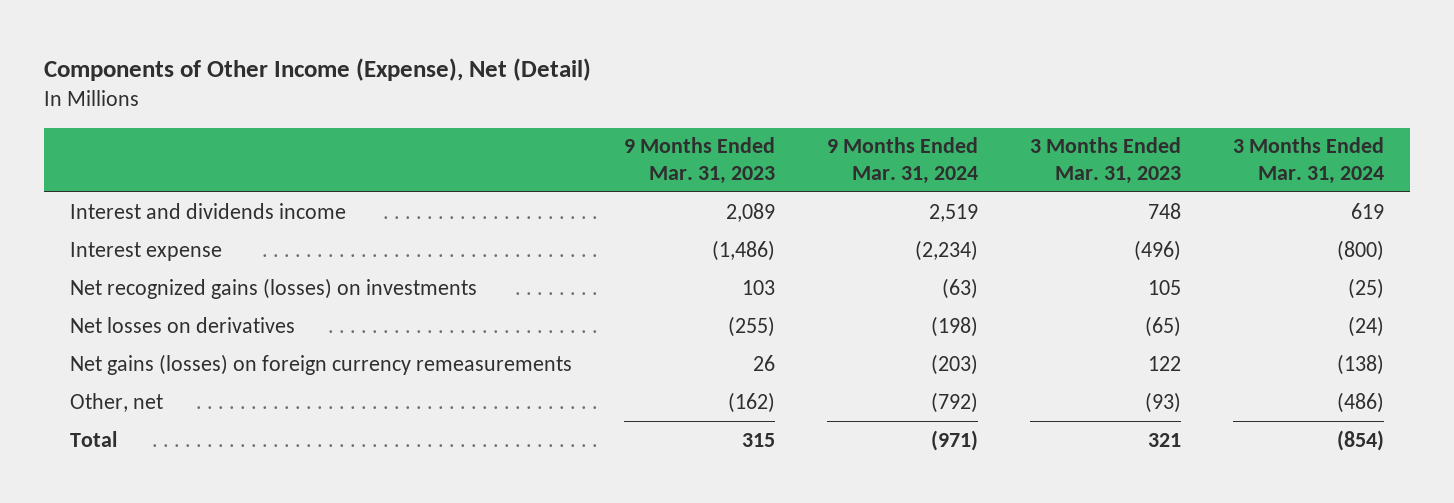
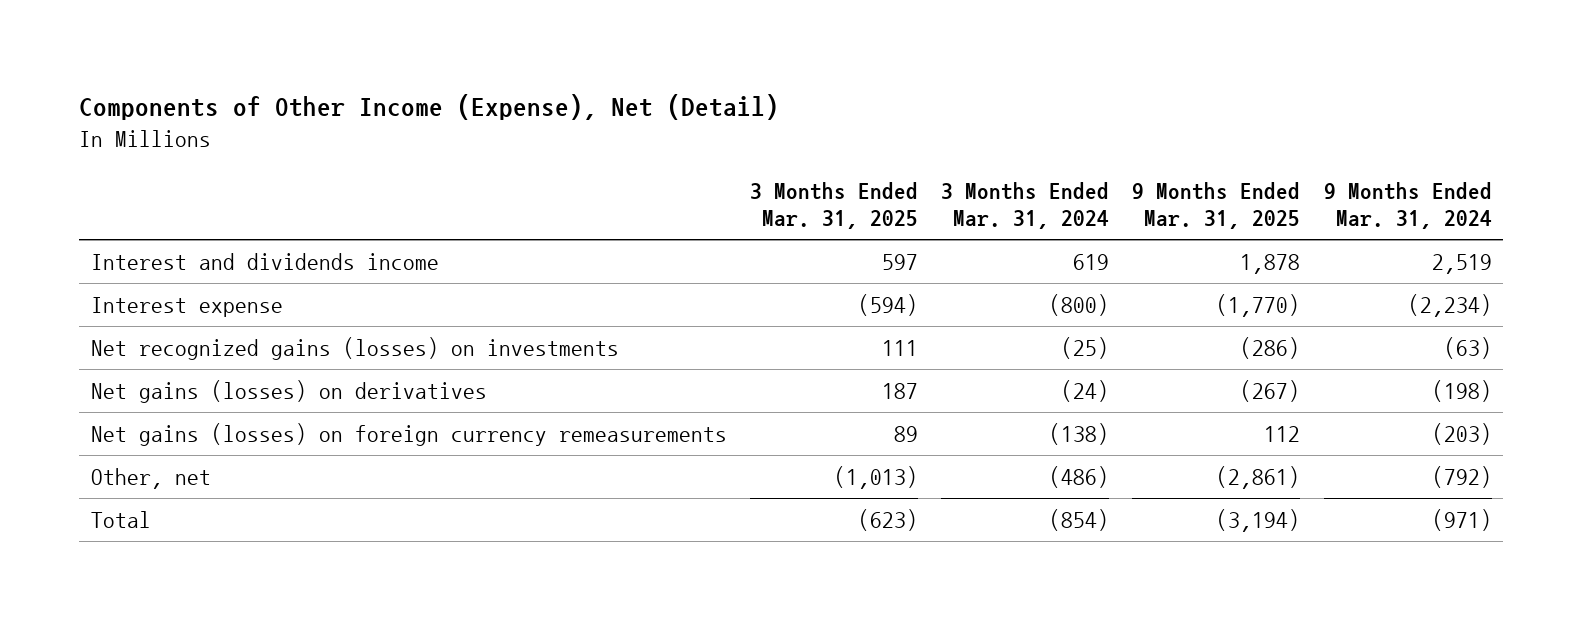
- | 9 Months Ended Mar. 31, 2023 | 9 Months Ended Mar. 31, 2024 | 3 Months Ended Mar. 31, 2023 | 3 Months Ended Mar. 31, 2024
+ | 3 Months Ended Mar. 31, 2025 | 3 Months Ended Mar. 31, 2024 | 9 Months Ended Mar. 31, 2025 | 9 Months Ended Mar. 31, 2024
- Net losses on derivatives | (255) | (198) | (65) | (24)
+ Net gains (losses) on derivatives | 187 | (24) | (267) | (198)

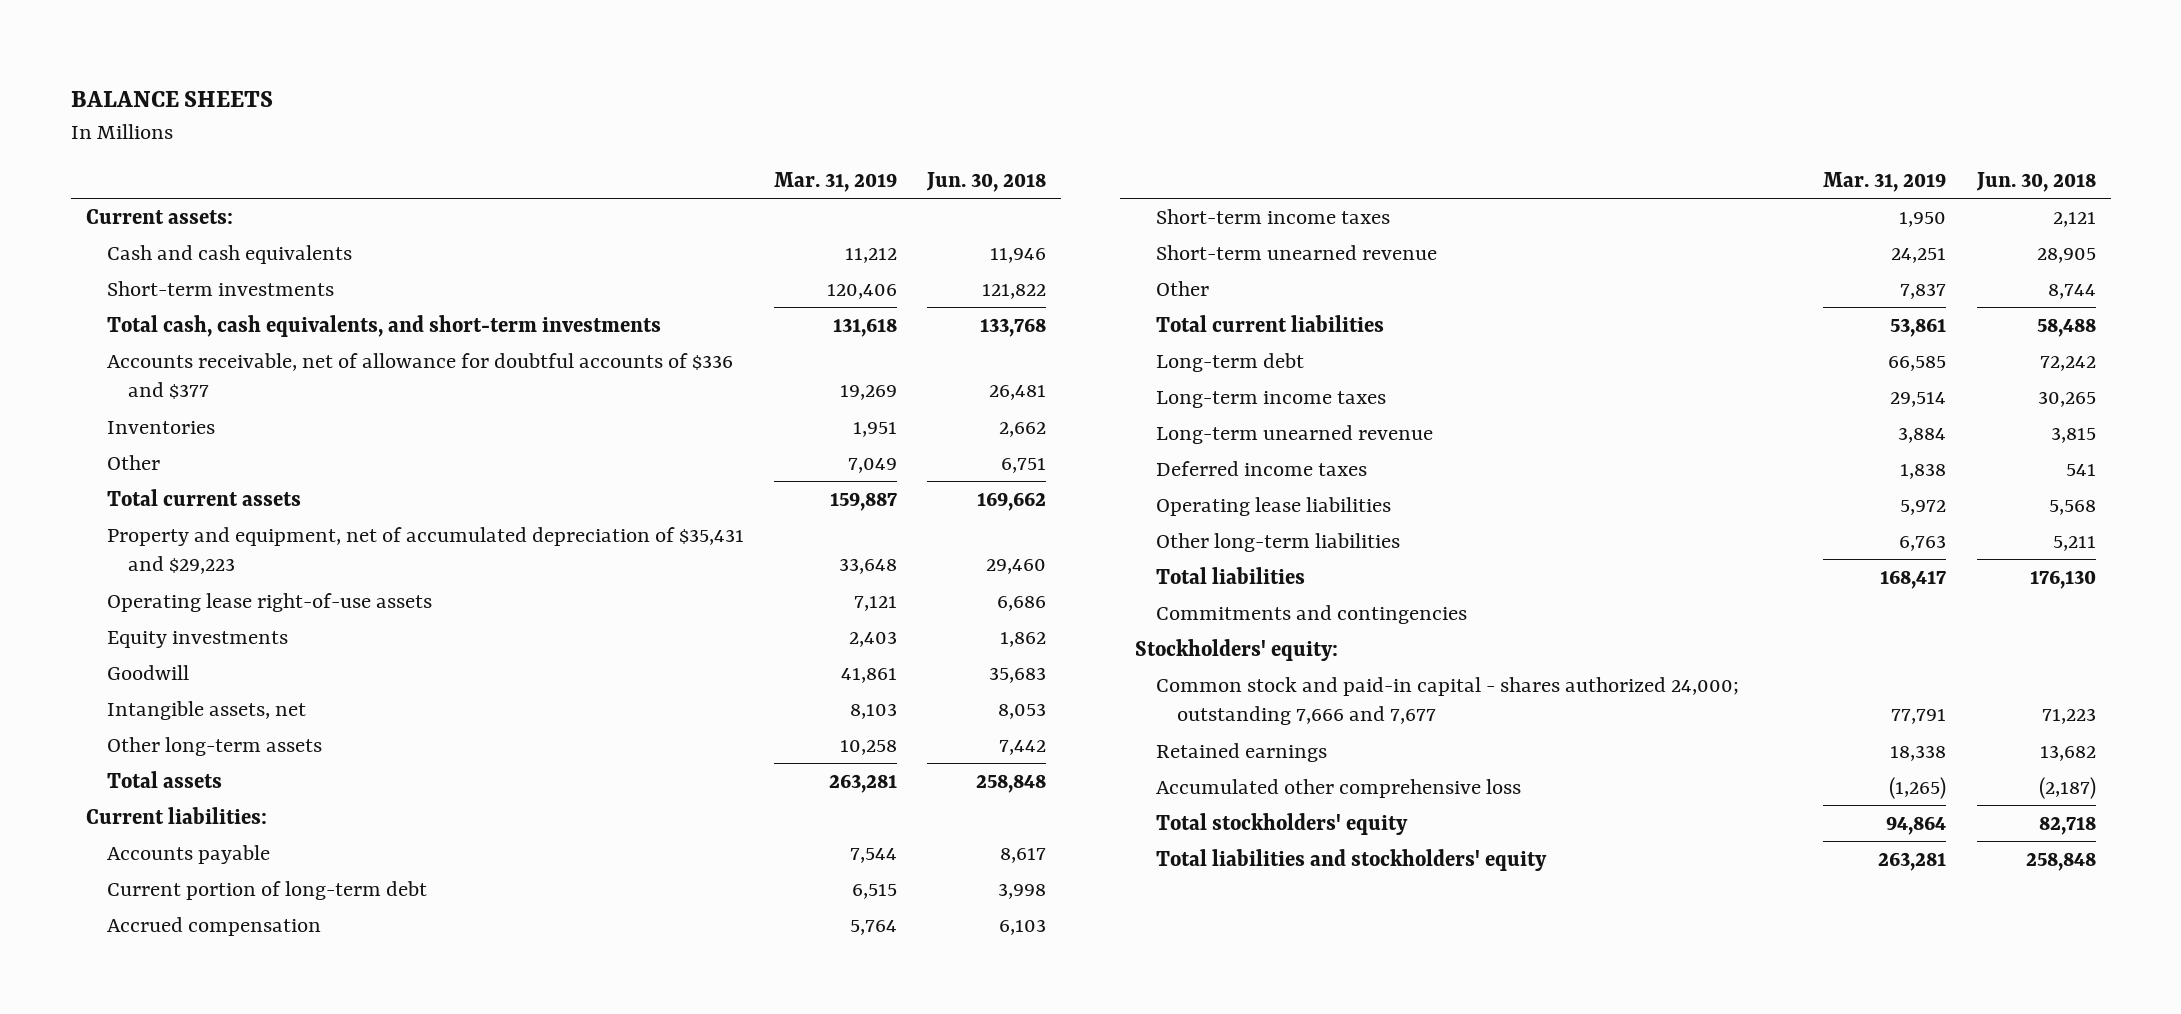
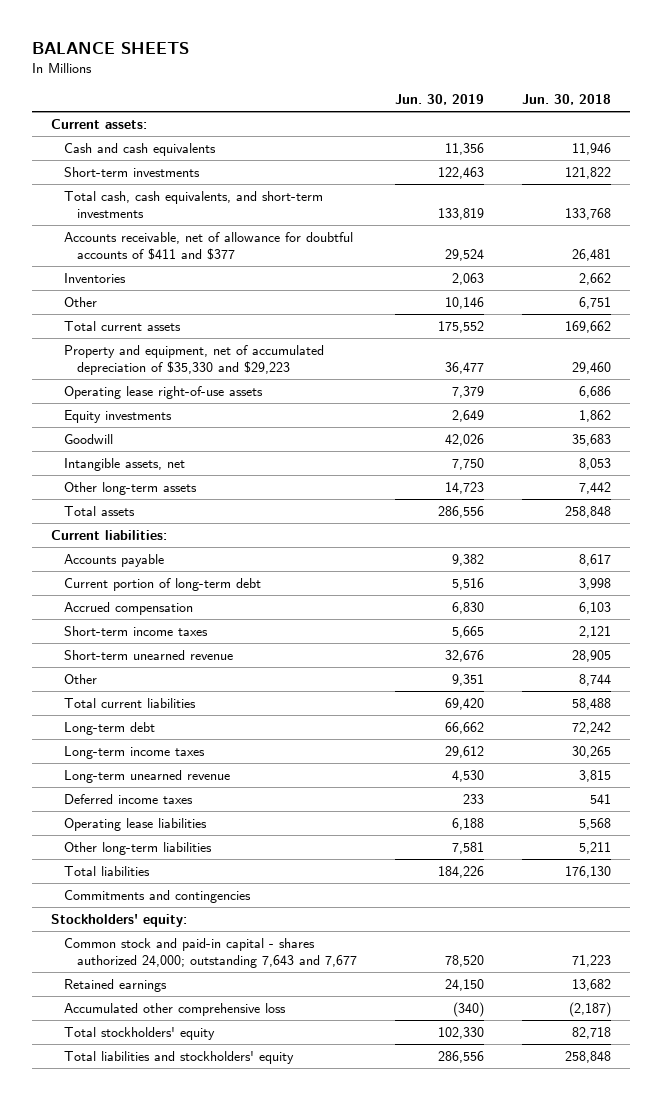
- | Mar. 31, 2019 | Jun. 30, 2018
+ | Jun. 30, 2019 | Jun. 30, 2018
- Accounts receivable, net of allowance for doubtful accounts of $336 and $377 | 19,269 | 26,481
+ Accounts receivable, net of allowance for doubtful accounts of $411 and $377 | 29,524 | 26,481
- Property and equipment, net of accumulated depreciation of $35,431 and $29,223 | 33,648 | 29,460
+ Property and equipment, net of accumulated depreciation of $35,330 and $29,223 | 36,477 | 29,460
- Common stock and paid-in capital - shares authorized 24,000; outstanding 7,666 and 7,677 | 77,791 | 71,223
+ Common stock and paid-in capital - shares authorized 24,000; outstanding 7,643 and 7,677 | 78,520 | 71,223

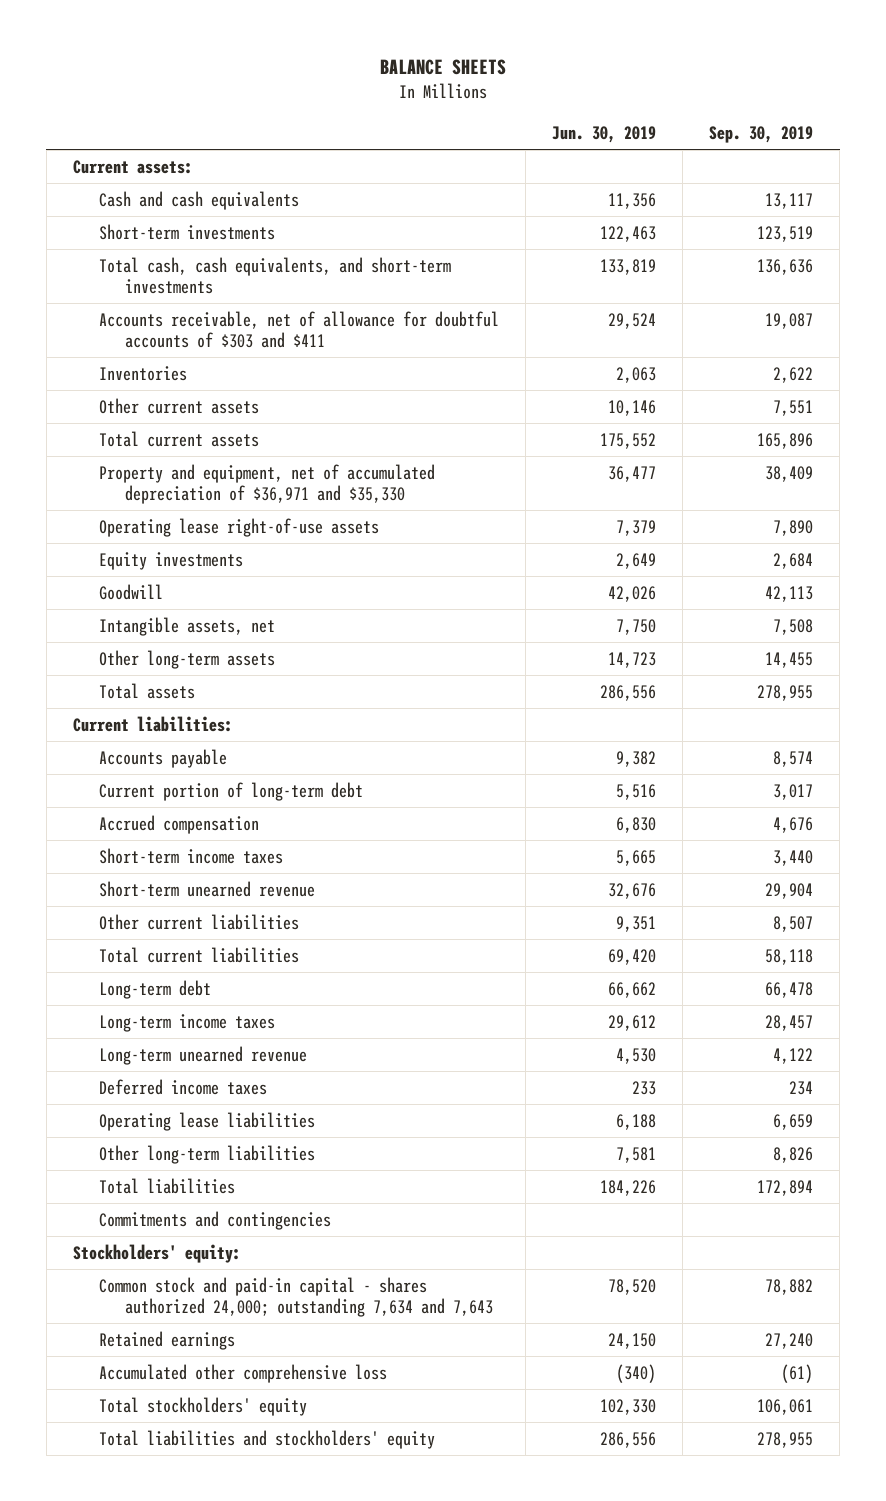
- | Jun. 30, 2019 | Jun. 30, 2018
+ | Jun. 30, 2019 | Sep. 30, 2019
- Accounts receivable, net of allowance for doubtful accounts of $411 and $377 | 29,524 | 26,481
+ Accounts receivable, net of allowance for doubtful accounts of $303 and $411 | 29,524 | 19,087
- Other | 10,146 | 6,751
+ Other current assets | 10,146 | 7,551
- Property and equipment, net of accumulated depreciation of $35,330 and $29,223 | 36,477 | 29,460
+ Property and equipment, net of accumulated depreciation of $36,971 and $35,330 | 36,477 | 38,409
- Other | 9,351 | 8,744
+ Other current liabilities | 9,351 | 8,507
- Common stock and paid-in capital - shares authorized 24,000; outstanding 7,643 and 7,677 | 78,520 | 71,223
+ Common stock and paid-in capital - shares authorized 24,000; outstanding 7,634 and 7,643 | 78,520 | 78,882

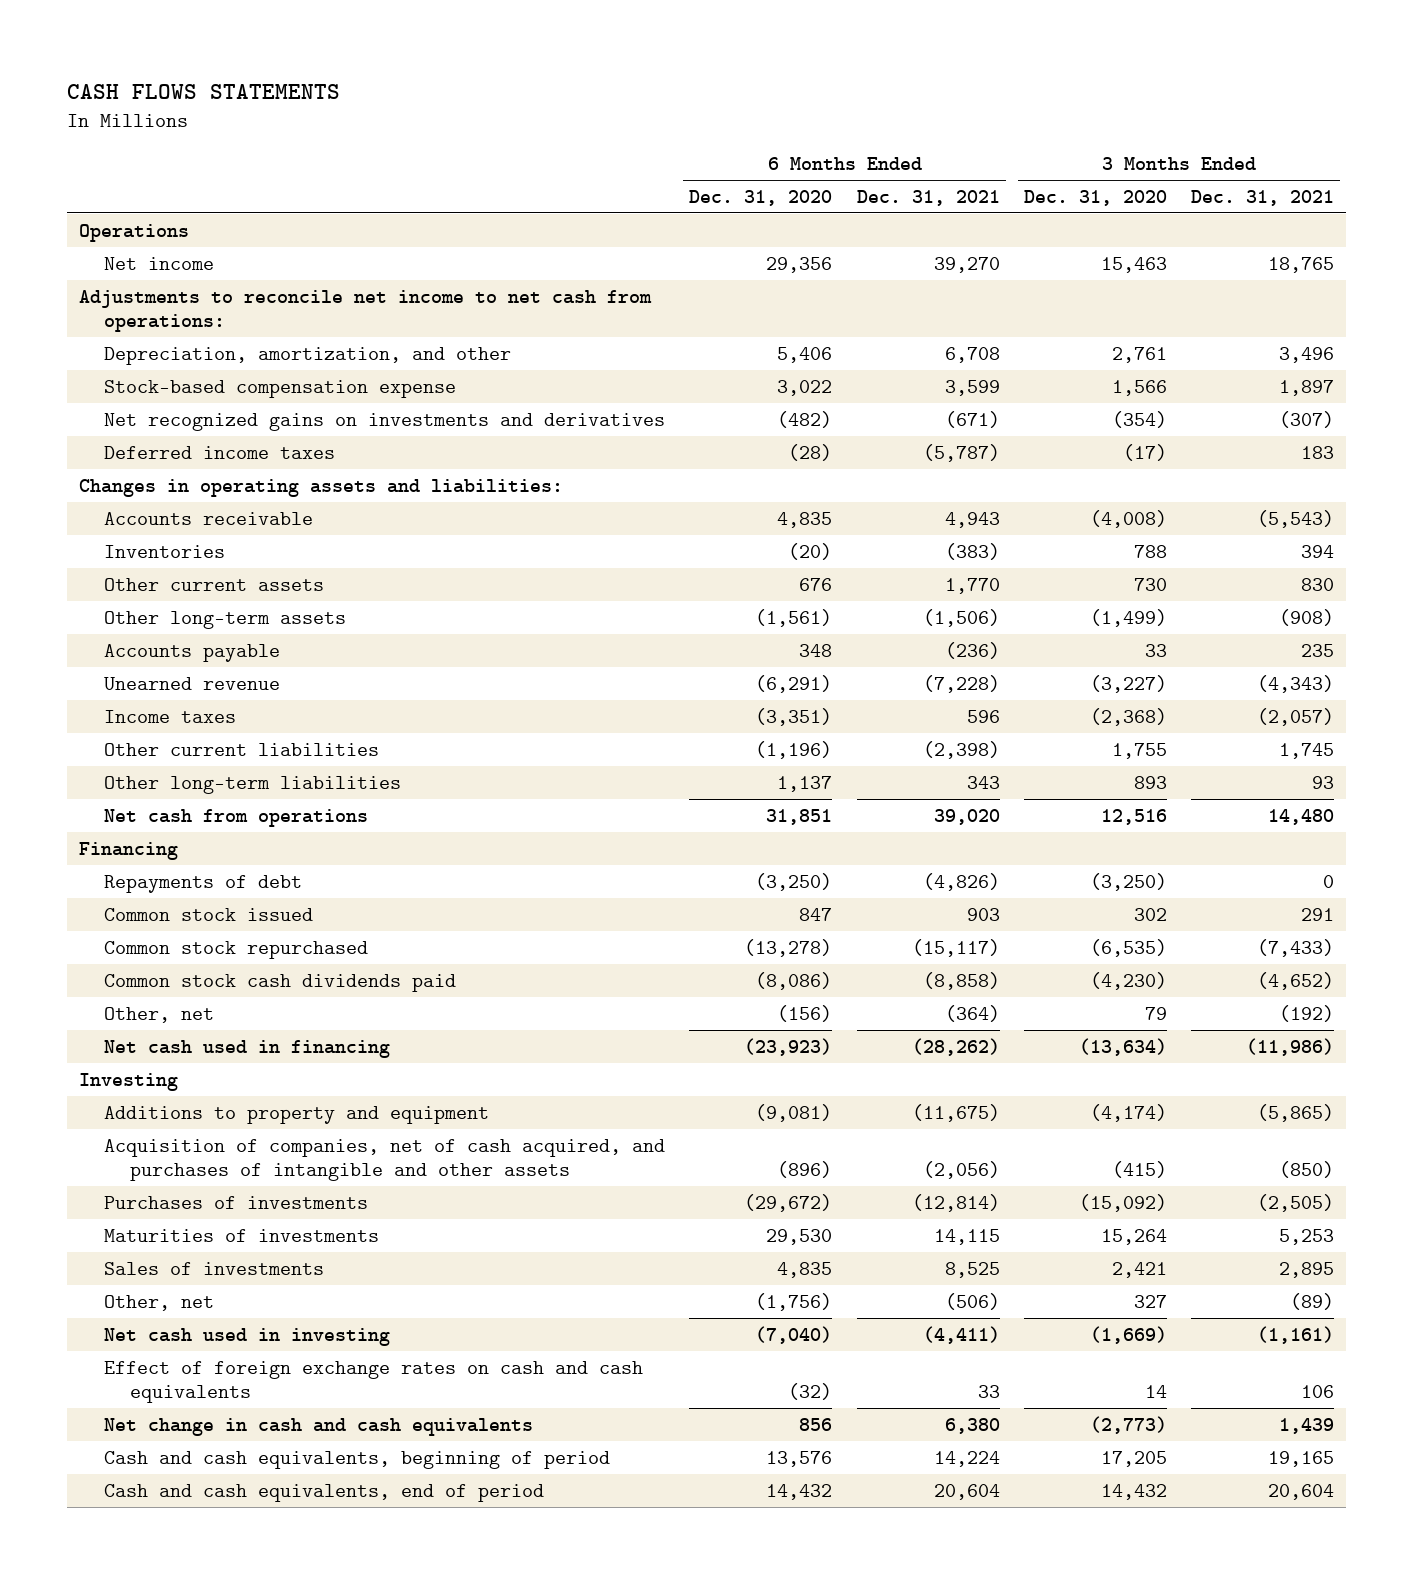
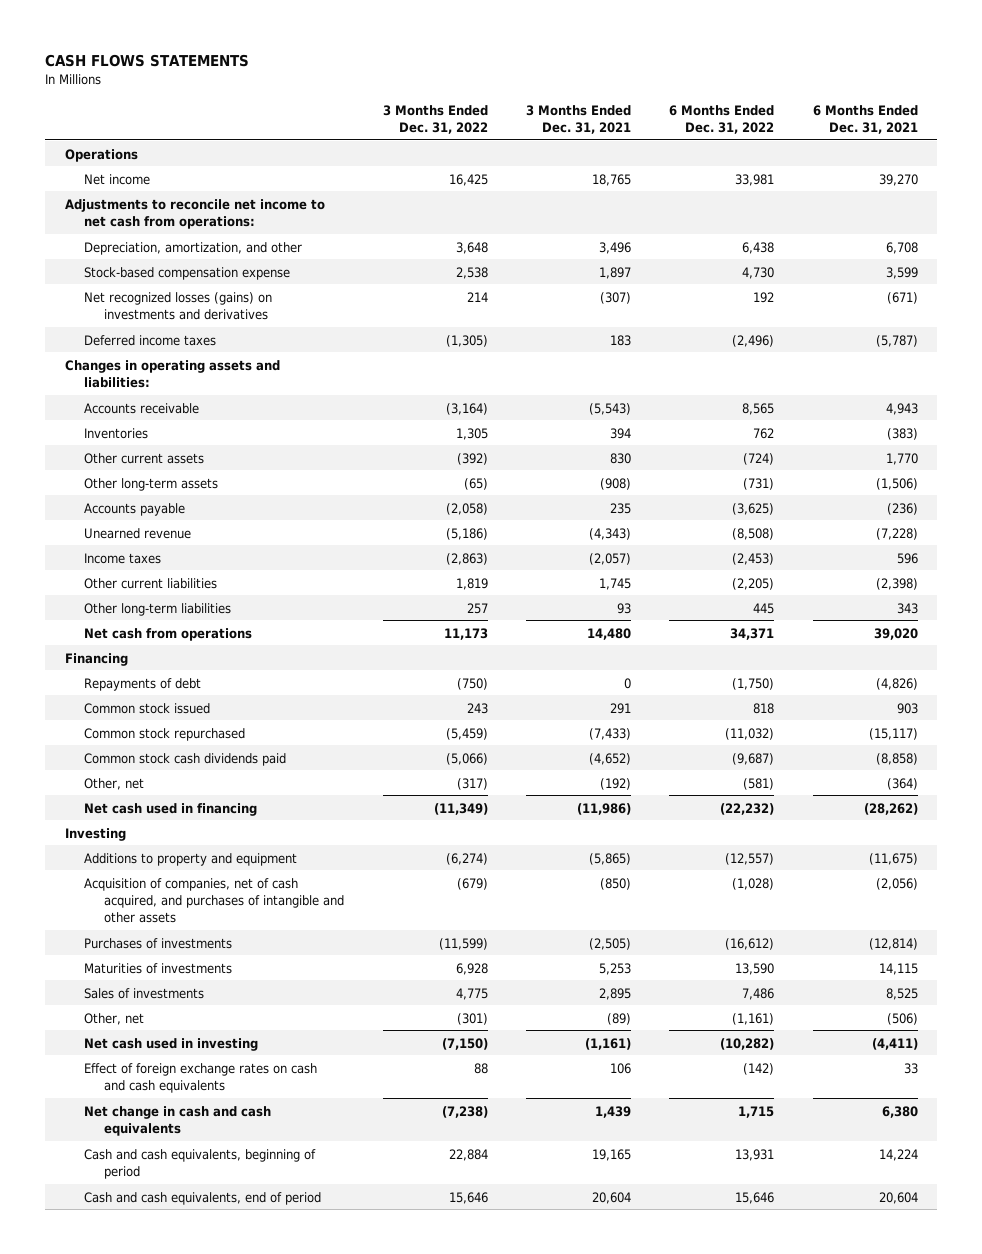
- | 6 Months Ended Dec. 31, 2020 | 6 Months Ended Dec. 31, 2021 | 3 Months Ended Dec. 31, 2020 | 3 Months Ended Dec. 31, 2021
+ | 3 Months Ended Dec. 31, 2022 | 3 Months Ended Dec. 31, 2021 | 6 Months Ended Dec. 31, 2022 | 6 Months Ended Dec. 31, 2021
- Net recognized gains on investments and derivatives | (482) | (671) | (354) | (307)
+ Net recognized losses (gains) on investments and derivatives | 214 | (307) | 192 | (671)

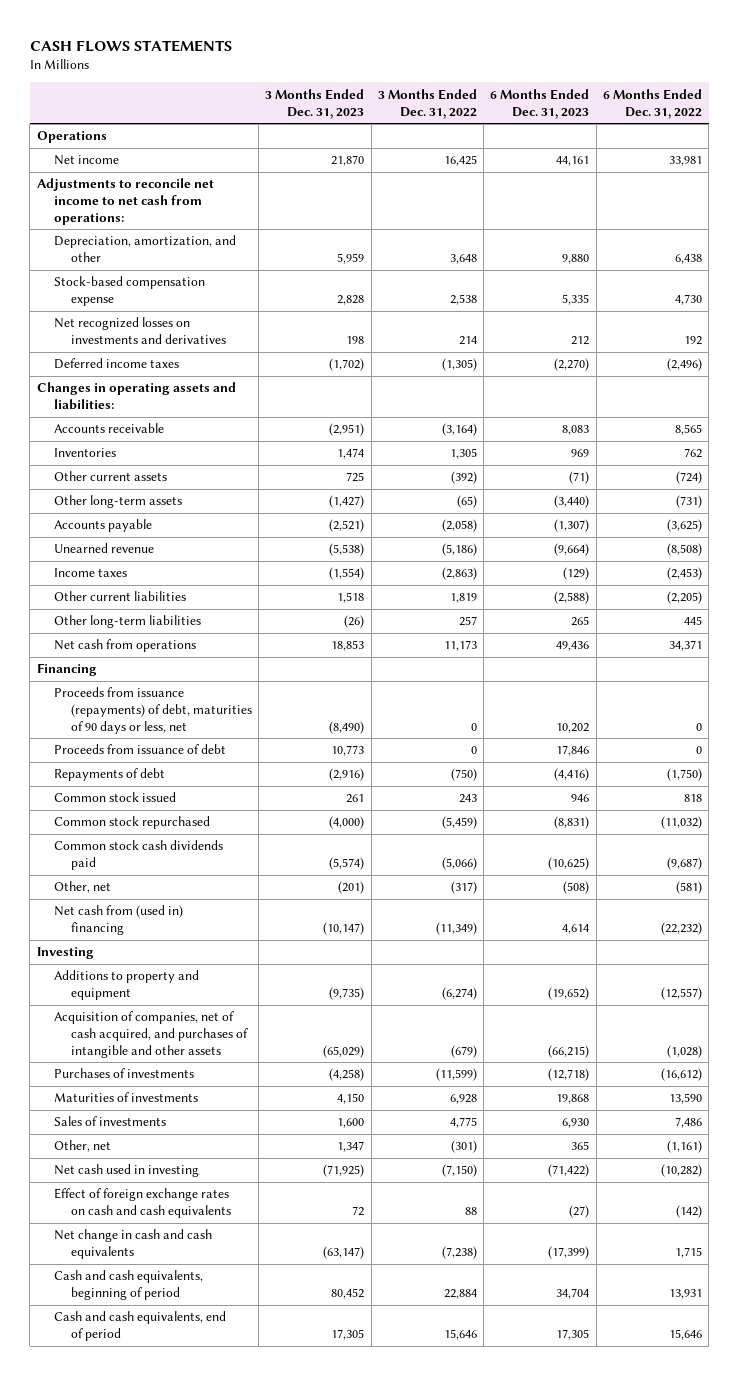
- | 3 Months Ended Dec. 31, 2022 | 3 Months Ended Dec. 31, 2021 | 6 Months Ended Dec. 31, 2022 | 6 Months Ended Dec. 31, 2021
+ | 3 Months Ended Dec. 31, 2023 | 3 Months Ended Dec. 31, 2022 | 6 Months Ended Dec. 31, 2023 | 6 Months Ended Dec. 31, 2022
- Net recognized losses (gains) on investments and derivatives | 214 | (307) | 192 | (671)
+ Net recognized losses on investments and derivatives | 198 | 214 | 212 | 192
+ Proceeds from issuance (repayments) of debt, maturities of 90 days or less, net | (8,490) | 0 | 10,202 | 0
+ Proceeds from issuance of debt | 10,773 | 0 | 17,846 | 0
- Net cash used in financing | (11,349) | (11,986) | (22,232) | (28,262)
+ Net cash from (used in) financing | (10,147) | (11,349) | 4,614 | (22,232)

